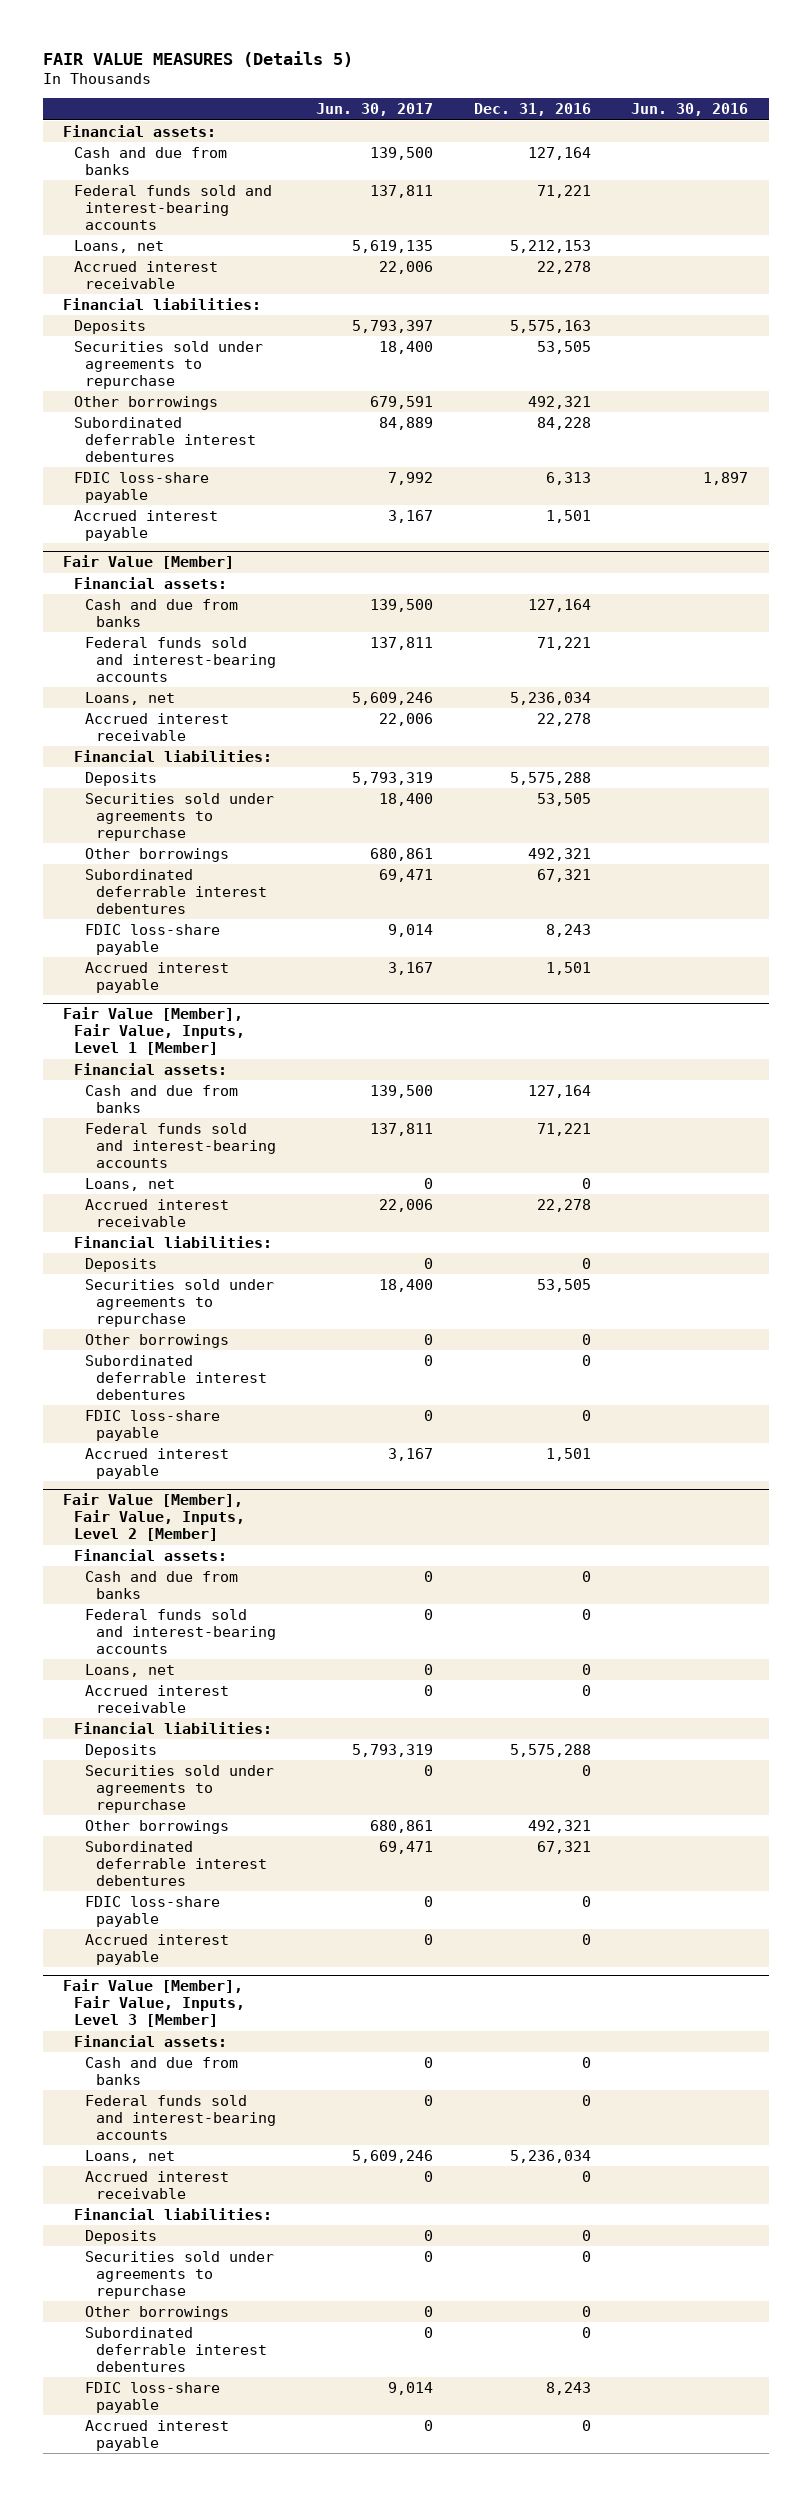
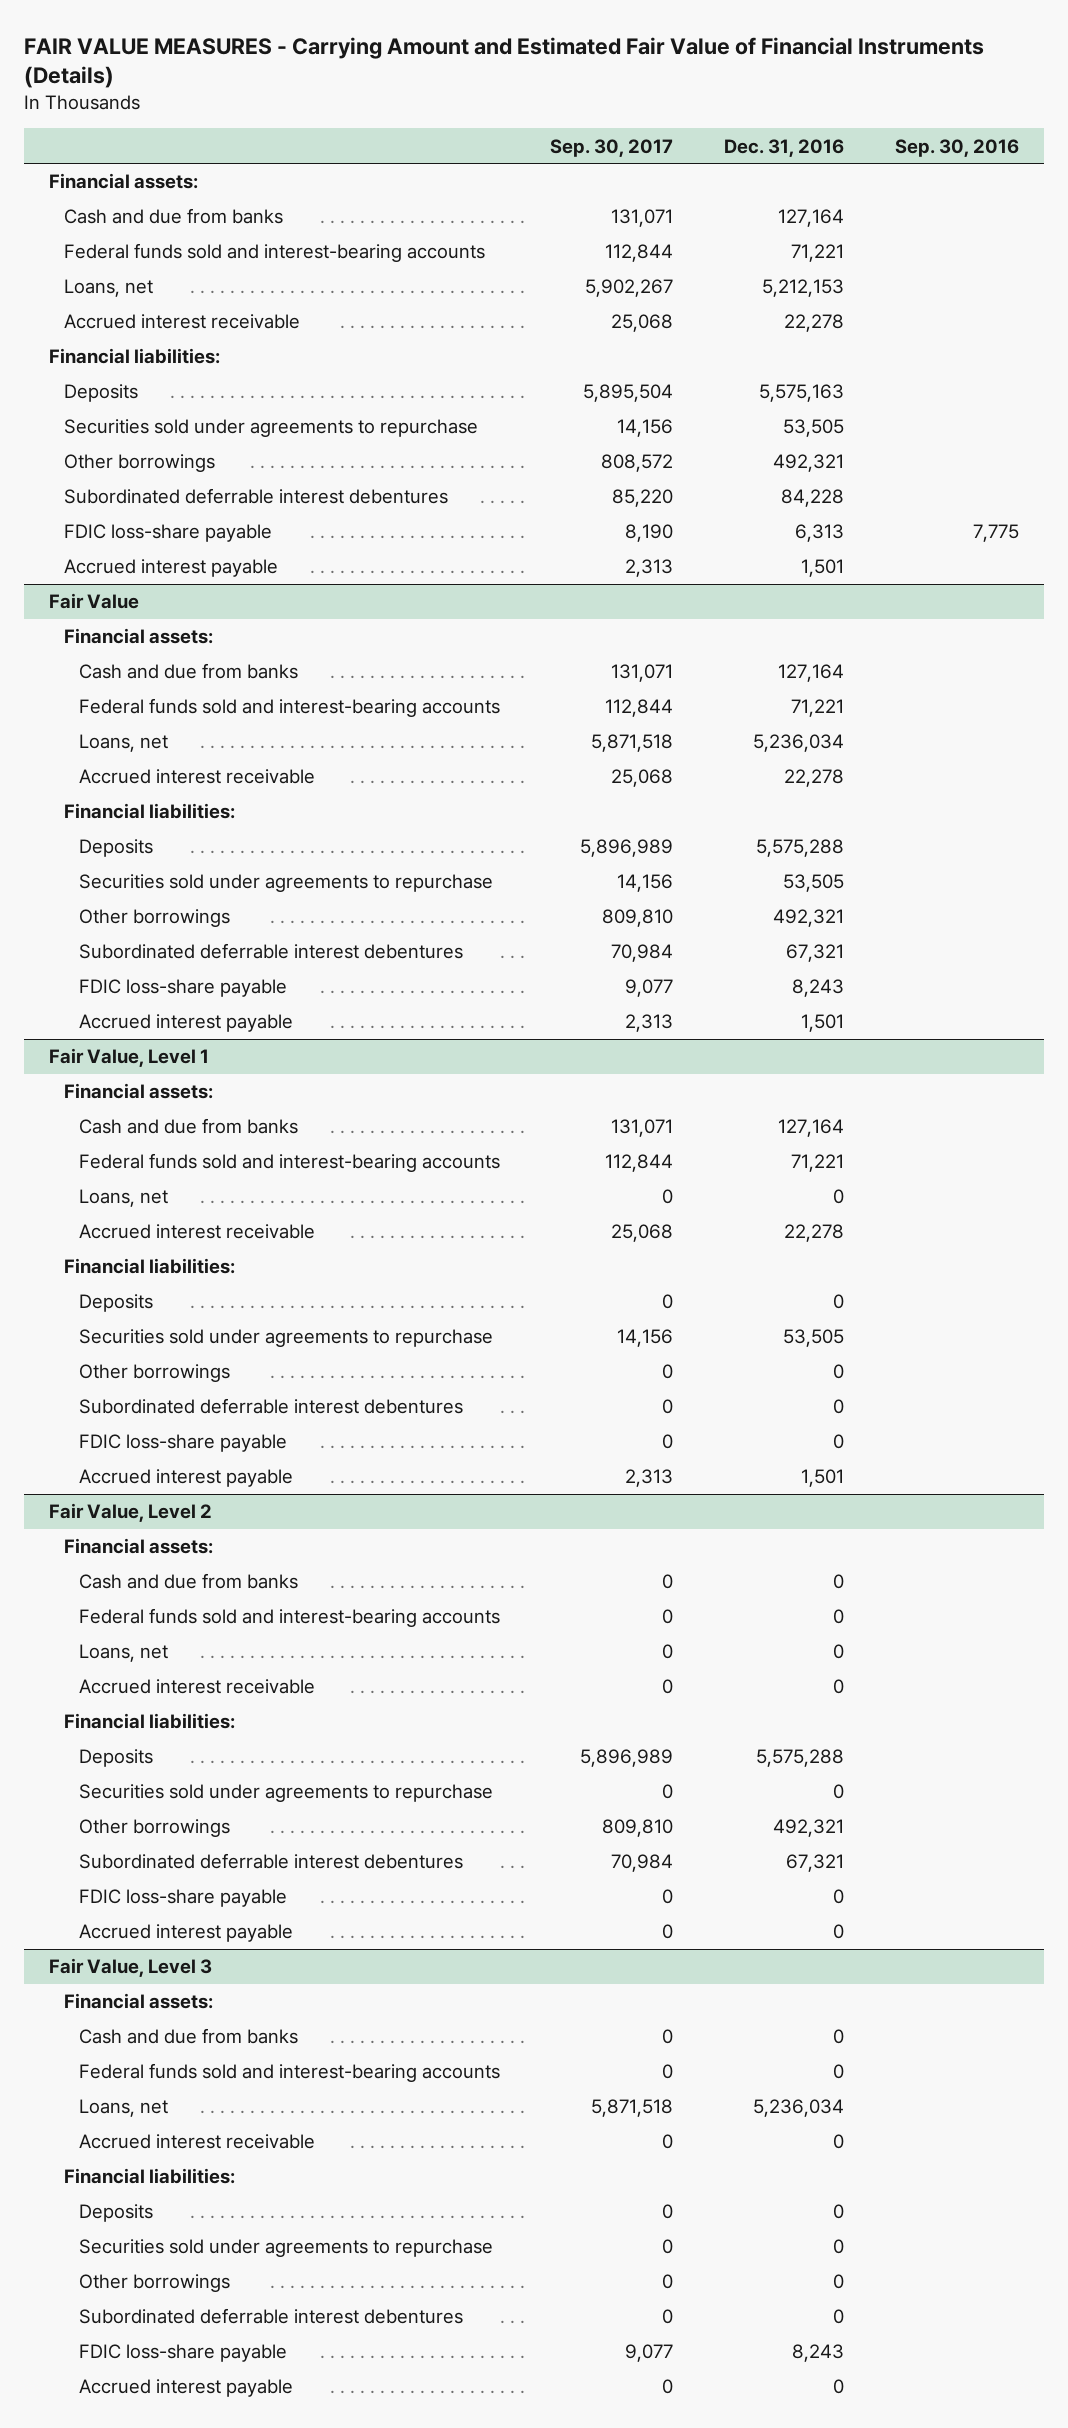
- FAIR VALUE MEASURES (Details 5)
+ FAIR VALUE MEASURES - Carrying Amount and Estimated Fair Value of Financial Instruments (Details)
- | Jun. 30, 2017 | Dec. 31, 2016 | Jun. 30, 2016
+ | Sep. 30, 2017 | Dec. 31, 2016 | Sep. 30, 2016
- Fair Value [Member]
+ Fair Value
- Fair Value [Member], Fair Value, Inputs, Level 1 [Member]
+ Fair Value, Level 1
- Fair Value [Member], Fair Value, Inputs, Level 2 [Member]
+ Fair Value, Level 2
- Fair Value [Member], Fair Value, Inputs, Level 3 [Member]
+ Fair Value, Level 3

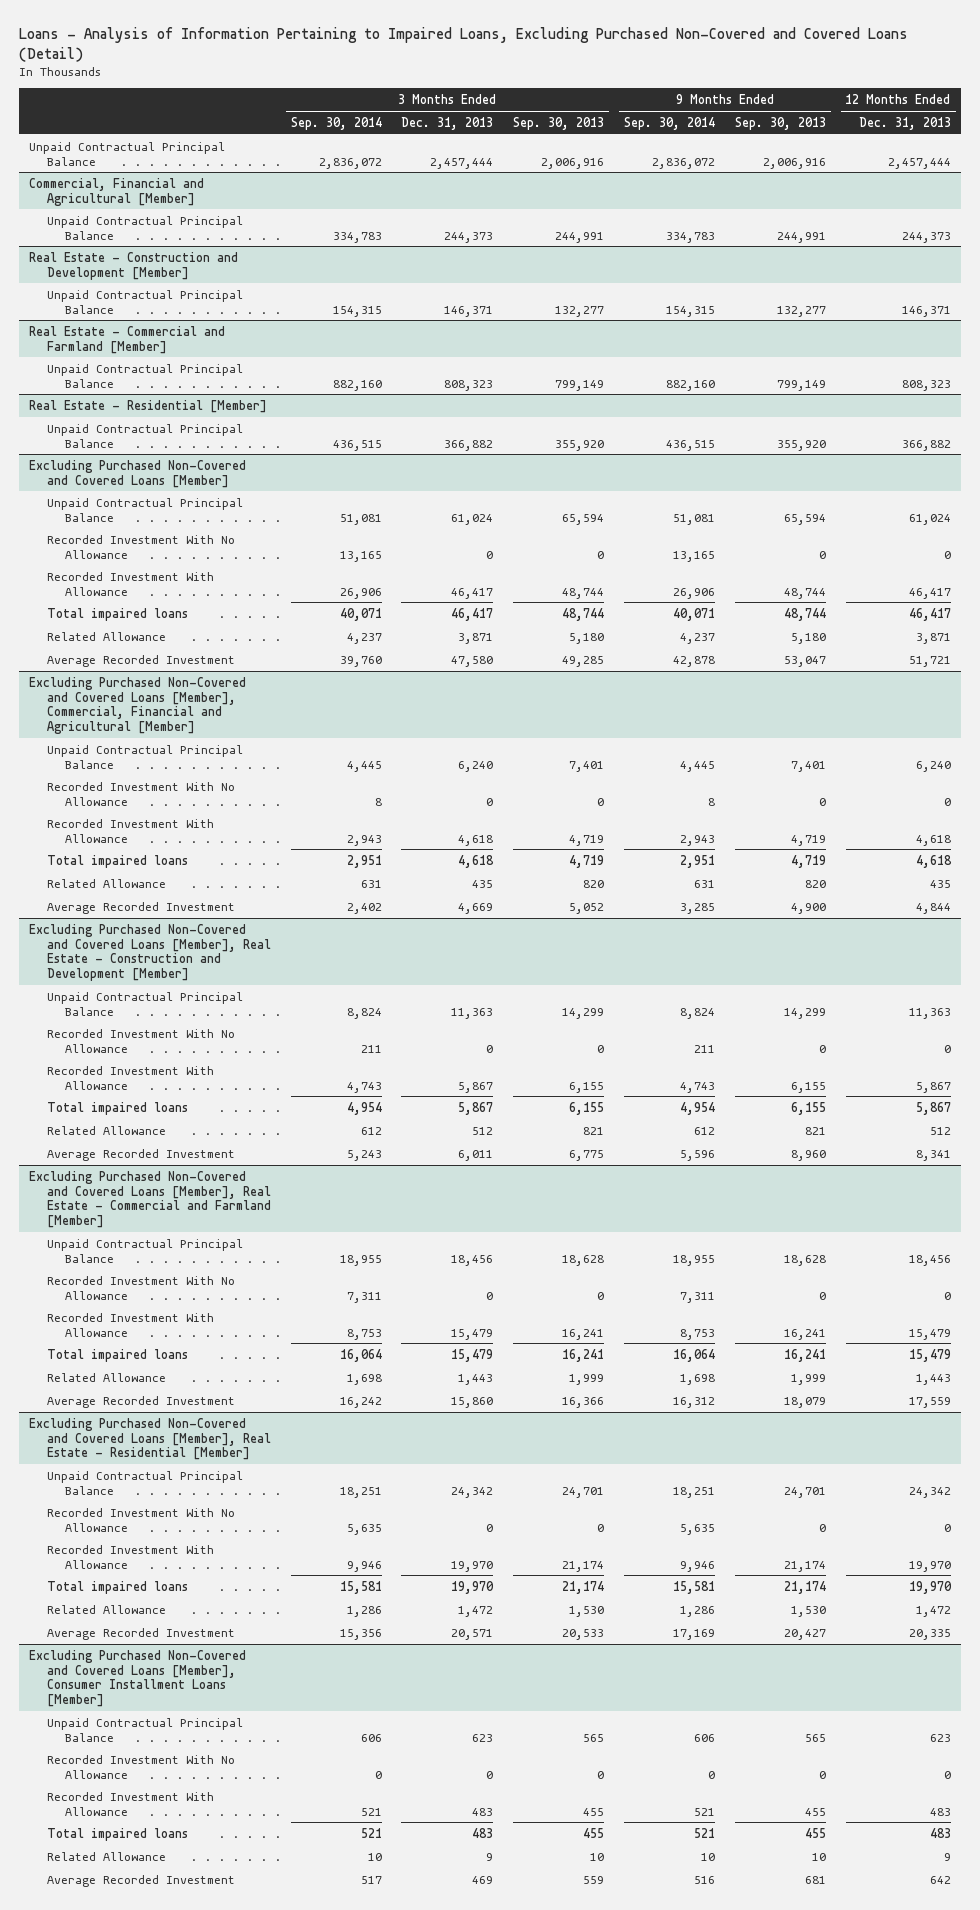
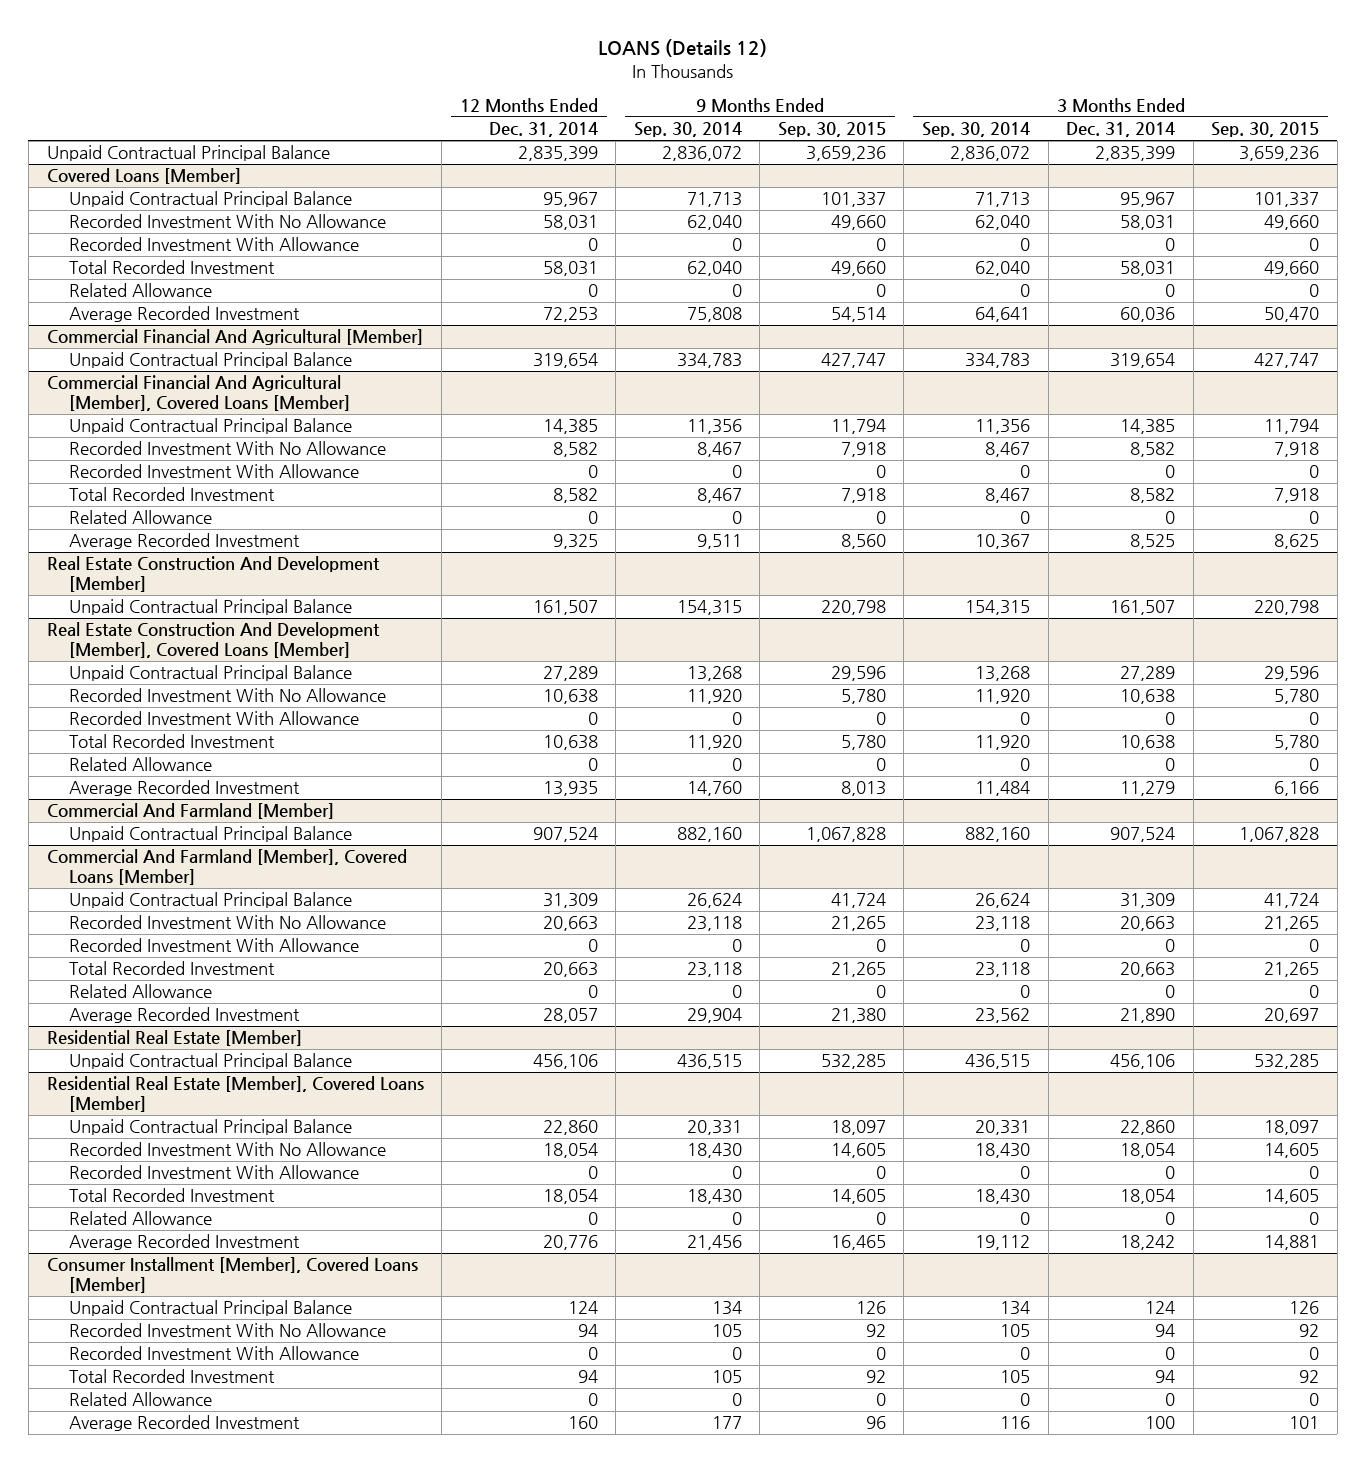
- Loans - Analysis of Information Pertaining to Impaired Loans, Excluding Purchased Non-Covered and Covered Loans (Detail)
+ LOANS (Details 12)
- | 3 Months Ended Sep. 30, 2014 | 3 Months Ended Dec. 31, 2013 | 3 Months Ended Sep. 30, 2013 | 9 Months Ended Sep. 30, 2014 | 9 Months Ended Sep. 30, 2013 | 12 Months Ended Dec. 31, 2013
+ | 12 Months Ended Dec. 31, 2014 | 9 Months Ended Sep. 30, 2014 | 9 Months Ended Sep. 30, 2015 | 3 Months Ended Sep. 30, 2014 | 3 Months Ended Dec. 31, 2014 | 3 Months Ended Sep. 30, 2015
- Commercial, Financial and Agricultural [Member]
+ Covered Loans [Member]
+ Unpaid Contractual Principal Balance | 95,967 | 71,713 | 101,337 | 71,713 | 95,967 | 101,337
+ Recorded Investment With No Allowance | 58,031 | 62,040 | 49,660 | 62,040 | 58,031 | 49,660
+ Recorded Investment With Allowance | 0 | 0 | 0 | 0 | 0 | 0
+ Total Recorded Investment | 58,031 | 62,040 | 49,660 | 62,040 | 58,031 | 49,660
+ Related Allowance | 0 | 0 | 0 | 0 | 0 | 0
+ Average Recorded Investment | 72,253 | 75,808 | 54,514 | 64,641 | 60,036 | 50,470
+ Commercial Financial And Agricultural [Member]
- Real Estate - Construction and Development [Member]
+ Commercial Financial And Agricultural [Member], Covered Loans [Member]
+ Unpaid Contractual Principal Balance | 14,385 | 11,356 | 11,794 | 11,356 | 14,385 | 11,794
+ Recorded Investment With No Allowance | 8,582 | 8,467 | 7,918 | 8,467 | 8,582 | 7,918
+ Recorded Investment With Allowance | 0 | 0 | 0 | 0 | 0 | 0
+ Total Recorded Investment | 8,582 | 8,467 | 7,918 | 8,467 | 8,582 | 7,918
+ Related Allowance | 0 | 0 | 0 | 0 | 0 | 0
+ Average Recorded Investment | 9,325 | 9,511 | 8,560 | 10,367 | 8,525 | 8,625
+ Real Estate Construction And Development [Member]
- Real Estate - Commercial and Farmland [Member]
+ Real Estate Construction And Development [Member], Covered Loans [Member]
+ Unpaid Contractual Principal Balance | 27,289 | 13,268 | 29,596 | 13,268 | 27,289 | 29,596
+ Recorded Investment With No Allowance | 10,638 | 11,920 | 5,780 | 11,920 | 10,638 | 5,780
+ Recorded Investment With Allowance | 0 | 0 | 0 | 0 | 0 | 0
+ Total Recorded Investment | 10,638 | 11,920 | 5,780 | 11,920 | 10,638 | 5,780
+ Related Allowance | 0 | 0 | 0 | 0 | 0 | 0
+ Average Recorded Investment | 13,935 | 14,760 | 8,013 | 11,484 | 11,279 | 6,166
+ Commercial And Farmland [Member]
- Real Estate - Residential [Member]
+ Commercial And Farmland [Member], Covered Loans [Member]
+ Unpaid Contractual Principal Balance | 31,309 | 26,624 | 41,724 | 26,624 | 31,309 | 41,724
+ Recorded Investment With No Allowance | 20,663 | 23,118 | 21,265 | 23,118 | 20,663 | 21,265
+ Recorded Investment With Allowance | 0 | 0 | 0 | 0 | 0 | 0
+ Total Recorded Investment | 20,663 | 23,118 | 21,265 | 23,118 | 20,663 | 21,265
+ Related Allowance | 0 | 0 | 0 | 0 | 0 | 0
+ Average Recorded Investment | 28,057 | 29,904 | 21,380 | 23,562 | 21,890 | 20,697
+ Residential Real Estate [Member]
- Excluding Purchased Non-Covered and Covered Loans [Member]
- Unpaid Contractual Principal Balance | 51,081 | 61,024 | 65,594 | 51,081 | 65,594 | 61,024
- Recorded Investment With No Allowance | 13,165 | 0 | 0 | 13,165 | 0 | 0
- Recorded Investment With Allowance | 26,906 | 46,417 | 48,744 | 26,906 | 48,744 | 46,417
- Total impaired loans | 40,071 | 46,417 | 48,744 | 40,071 | 48,744 | 46,417
- Related Allowance | 4,237 | 3,871 | 5,180 | 4,237 | 5,180 | 3,871
- Average Recorded Investment | 39,760 | 47,580 | 49,285 | 42,878 | 53,047 | 51,721
- Excluding Purchased Non-Covered and Covered Loans [Member], Commercial, Financial and Agricultural [Member]
- Unpaid Contractual Principal Balance | 4,445 | 6,240 | 7,401 | 4,445 | 7,401 | 6,240
- Recorded Investment With No Allowance | 8 | 0 | 0 | 8 | 0 | 0
- Recorded Investment With Allowance | 2,943 | 4,618 | 4,719 | 2,943 | 4,719 | 4,618
- Total impaired loans | 2,951 | 4,618 | 4,719 | 2,951 | 4,719 | 4,618
- Related Allowance | 631 | 435 | 820 | 631 | 820 | 435
- Average Recorded Investment | 2,402 | 4,669 | 5,052 | 3,285 | 4,900 | 4,844
- Excluding Purchased Non-Covered and Covered Loans [Member], Real Estate - Construction and Development [Member]
- Unpaid Contractual Principal Balance | 8,824 | 11,363 | 14,299 | 8,824 | 14,299 | 11,363
- Recorded Investment With No Allowance | 211 | 0 | 0 | 211 | 0 | 0
- Recorded Investment With Allowance | 4,743 | 5,867 | 6,155 | 4,743 | 6,155 | 5,867
- Total impaired loans | 4,954 | 5,867 | 6,155 | 4,954 | 6,155 | 5,867
- Related Allowance | 612 | 512 | 821 | 612 | 821 | 512
- Average Recorded Investment | 5,243 | 6,011 | 6,775 | 5,596 | 8,960 | 8,341
- Excluding Purchased Non-Covered and Covered Loans [Member], Real Estate - Commercial and Farmland [Member]
- Unpaid Contractual Principal Balance | 18,955 | 18,456 | 18,628 | 18,955 | 18,628 | 18,456
- Recorded Investment With No Allowance | 7,311 | 0 | 0 | 7,311 | 0 | 0
- Recorded Investment With Allowance | 8,753 | 15,479 | 16,241 | 8,753 | 16,241 | 15,479
- Total impaired loans | 16,064 | 15,479 | 16,241 | 16,064 | 16,241 | 15,479
- Related Allowance | 1,698 | 1,443 | 1,999 | 1,698 | 1,999 | 1,443
- Average Recorded Investment | 16,242 | 15,860 | 16,366 | 16,312 | 18,079 | 17,559
- Excluding Purchased Non-Covered and Covered Loans [Member], Real Estate - Residential [Member]
- Unpaid Contractual Principal Balance | 18,251 | 24,342 | 24,701 | 18,251 | 24,701 | 24,342
- Recorded Investment With No Allowance | 5,635 | 0 | 0 | 5,635 | 0 | 0
- Recorded Investment With Allowance | 9,946 | 19,970 | 21,174 | 9,946 | 21,174 | 19,970
- Total impaired loans | 15,581 | 19,970 | 21,174 | 15,581 | 21,174 | 19,970
- Related Allowance | 1,286 | 1,472 | 1,530 | 1,286 | 1,530 | 1,472
- Average Recorded Investment | 15,356 | 20,571 | 20,533 | 17,169 | 20,427 | 20,335
- Excluding Purchased Non-Covered and Covered Loans [Member], Consumer Installment Loans [Member]
- Unpaid Contractual Principal Balance | 606 | 623 | 565 | 606 | 565 | 623
- Recorded Investment With No Allowance | 0 | 0 | 0 | 0 | 0 | 0
- Recorded Investment With Allowance | 521 | 483 | 455 | 521 | 455 | 483
- Total impaired loans | 521 | 483 | 455 | 521 | 455 | 483
- Related Allowance | 10 | 9 | 10 | 10 | 10 | 9
- Average Recorded Investment | 517 | 469 | 559 | 516 | 681 | 642
+ Residential Real Estate [Member], Covered Loans [Member]
+ Unpaid Contractual Principal Balance | 22,860 | 20,331 | 18,097 | 20,331 | 22,860 | 18,097
+ Recorded Investment With No Allowance | 18,054 | 18,430 | 14,605 | 18,430 | 18,054 | 14,605
+ Recorded Investment With Allowance | 0 | 0 | 0 | 0 | 0 | 0
+ Total Recorded Investment | 18,054 | 18,430 | 14,605 | 18,430 | 18,054 | 14,605
+ Related Allowance | 0 | 0 | 0 | 0 | 0 | 0
+ Average Recorded Investment | 20,776 | 21,456 | 16,465 | 19,112 | 18,242 | 14,881
+ Consumer Installment [Member], Covered Loans [Member]
+ Unpaid Contractual Principal Balance | 124 | 134 | 126 | 134 | 124 | 126
+ Recorded Investment With No Allowance | 94 | 105 | 92 | 105 | 94 | 92
+ Recorded Investment With Allowance | 0 | 0 | 0 | 0 | 0 | 0
+ Total Recorded Investment | 94 | 105 | 92 | 105 | 94 | 92
+ Related Allowance | 0 | 0 | 0 | 0 | 0 | 0
+ Average Recorded Investment | 160 | 177 | 96 | 116 | 100 | 101

